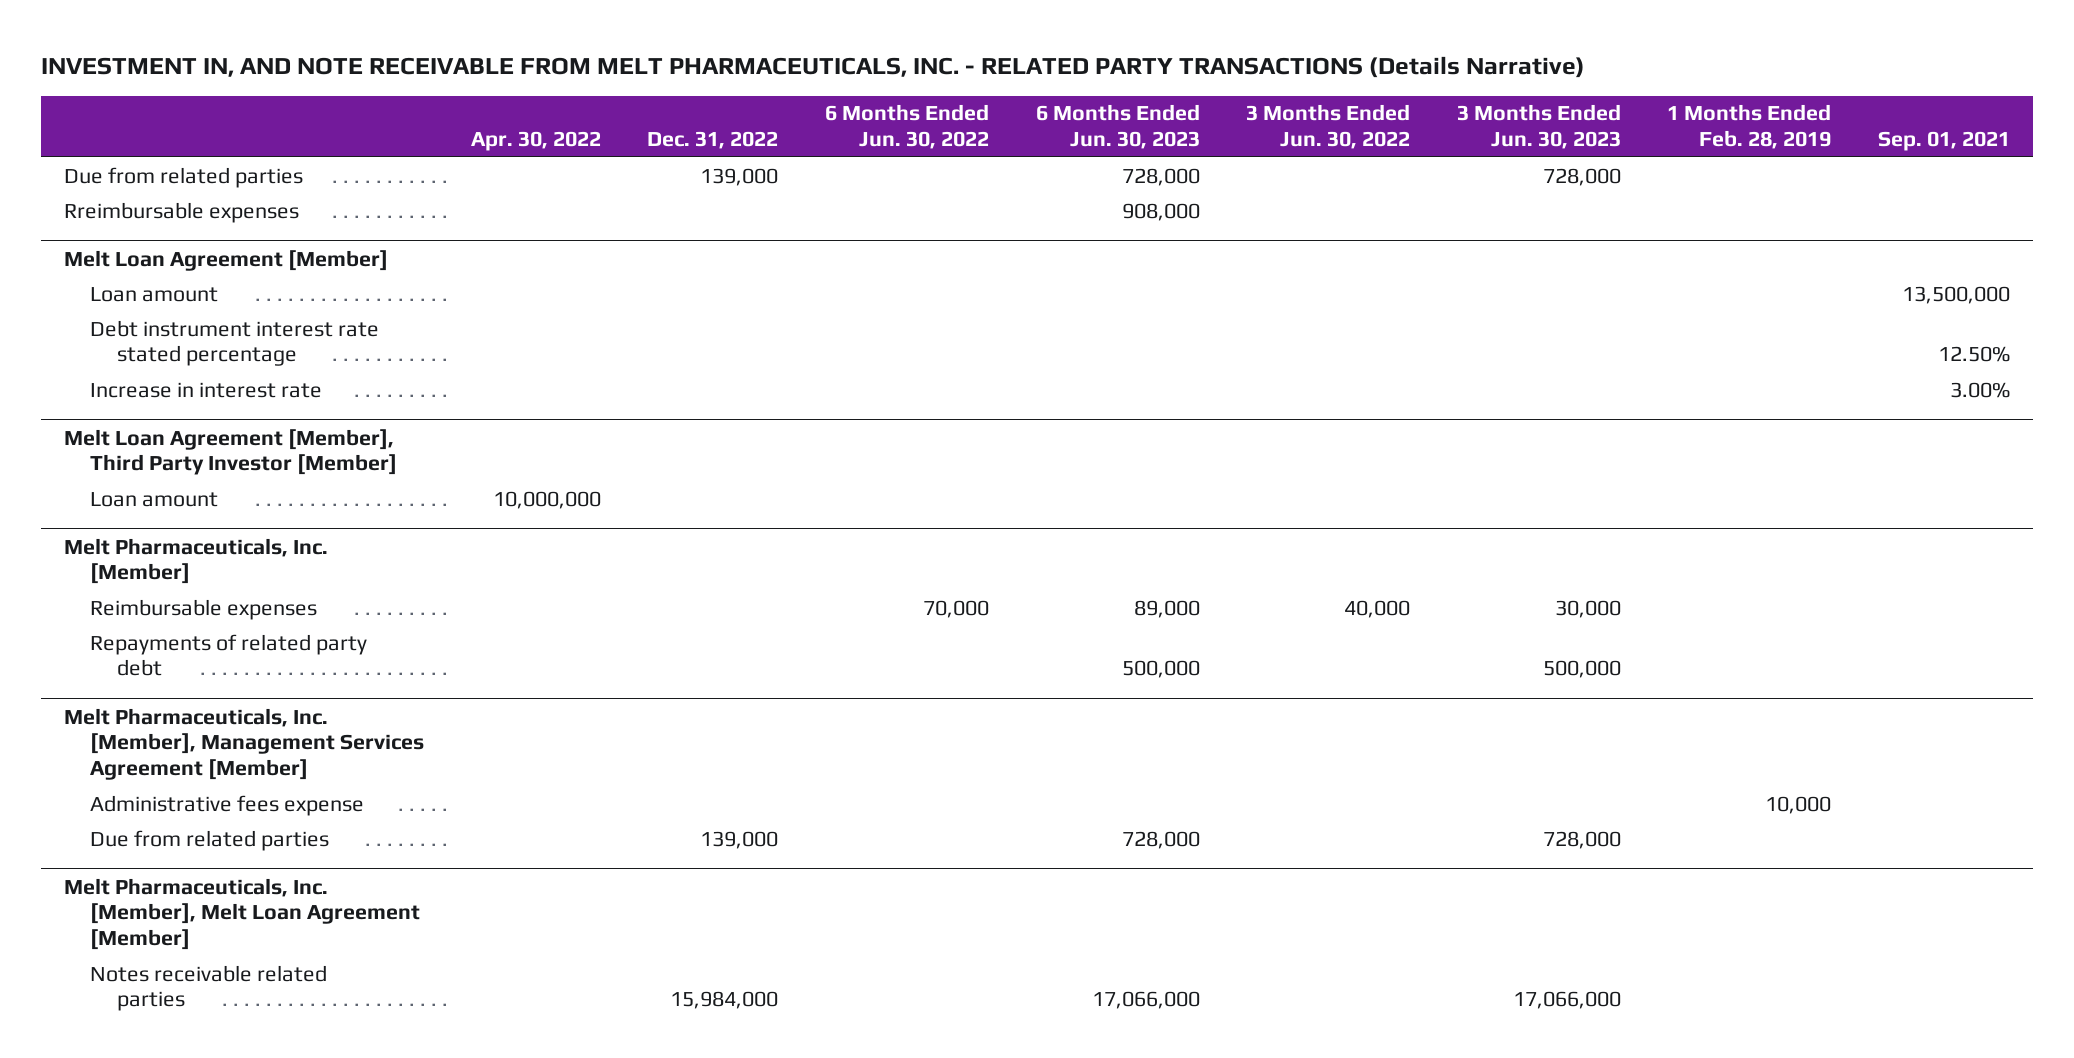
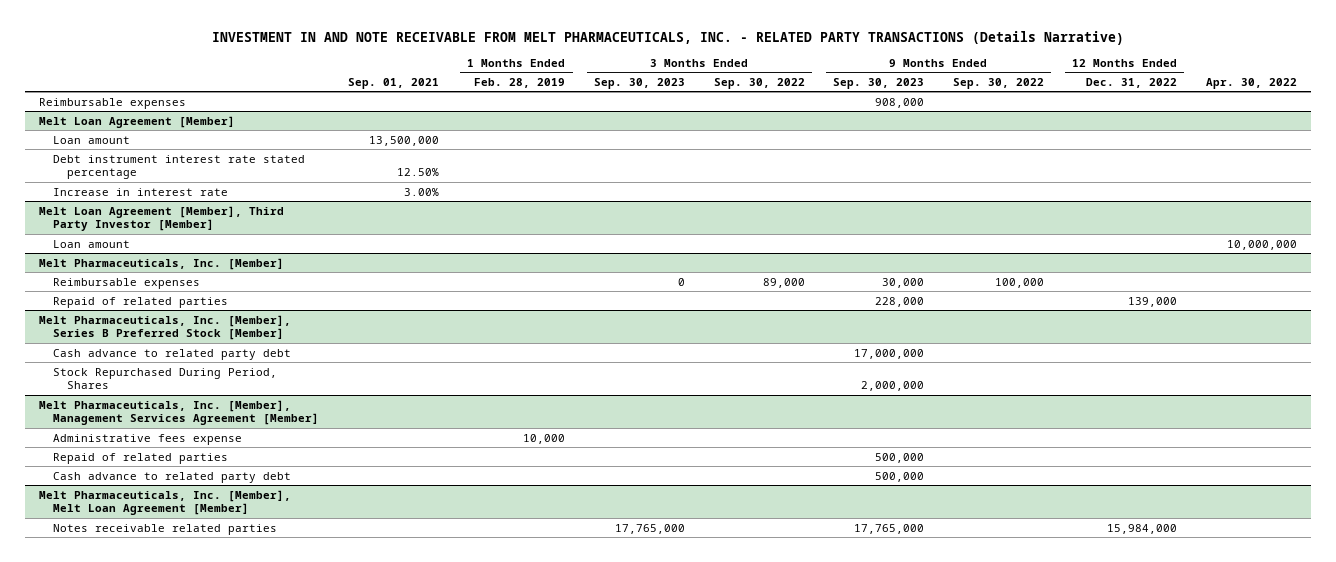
- INVESTMENT IN, AND NOTE RECEIVABLE FROM MELT PHARMACEUTICALS, INC. - RELATED PARTY TRANSACTIONS (Details Narrative)
+ INVESTMENT IN AND NOTE RECEIVABLE FROM MELT PHARMACEUTICALS, INC. - RELATED PARTY TRANSACTIONS (Details Narrative)
- | Apr. 30, 2022 | Dec. 31, 2022 | 6 Months Ended Jun. 30, 2022 | 6 Months Ended Jun. 30, 2023 | 3 Months Ended Jun. 30, 2022 | 3 Months Ended Jun. 30, 2023 | 1 Months Ended Feb. 28, 2019 | Sep. 01, 2021
+ | Sep. 01, 2021 | 1 Months Ended Feb. 28, 2019 | 3 Months Ended Sep. 30, 2023 | 3 Months Ended Sep. 30, 2022 | 9 Months Ended Sep. 30, 2023 | 9 Months Ended Sep. 30, 2022 | 12 Months Ended Dec. 31, 2022 | Apr. 30, 2022
- Due from related parties | | 139,000 | | 728,000 | | 728,000 | |
- Rreimbursable expenses | | | | 908,000 | | | |
+ Reimbursable expenses | | | | | 908,000 | | |
@ Melt Pharmaceuticals, Inc. [Member]
- Repayments of related party debt | | | | 500,000 | | 500,000 | |
+ Repaid of related parties | | | | | 228,000 | | 139,000 |
+ Melt Pharmaceuticals, Inc. [Member], Series B Preferred Stock [Member]
+ Cash advance to related party debt | | | | | 17,000,000 | | |
+ Stock Repurchased During Period, Shares | | | | | 2,000,000 | | |
@ Melt Pharmaceuticals, Inc. [Member], Management Services Agreement [Member]
- Due from related parties | | 139,000 | | 728,000 | | 728,000 | |
+ Repaid of related parties | | | | | 500,000 | | |
+ Cash advance to related party debt | | | | | 500,000 | | |

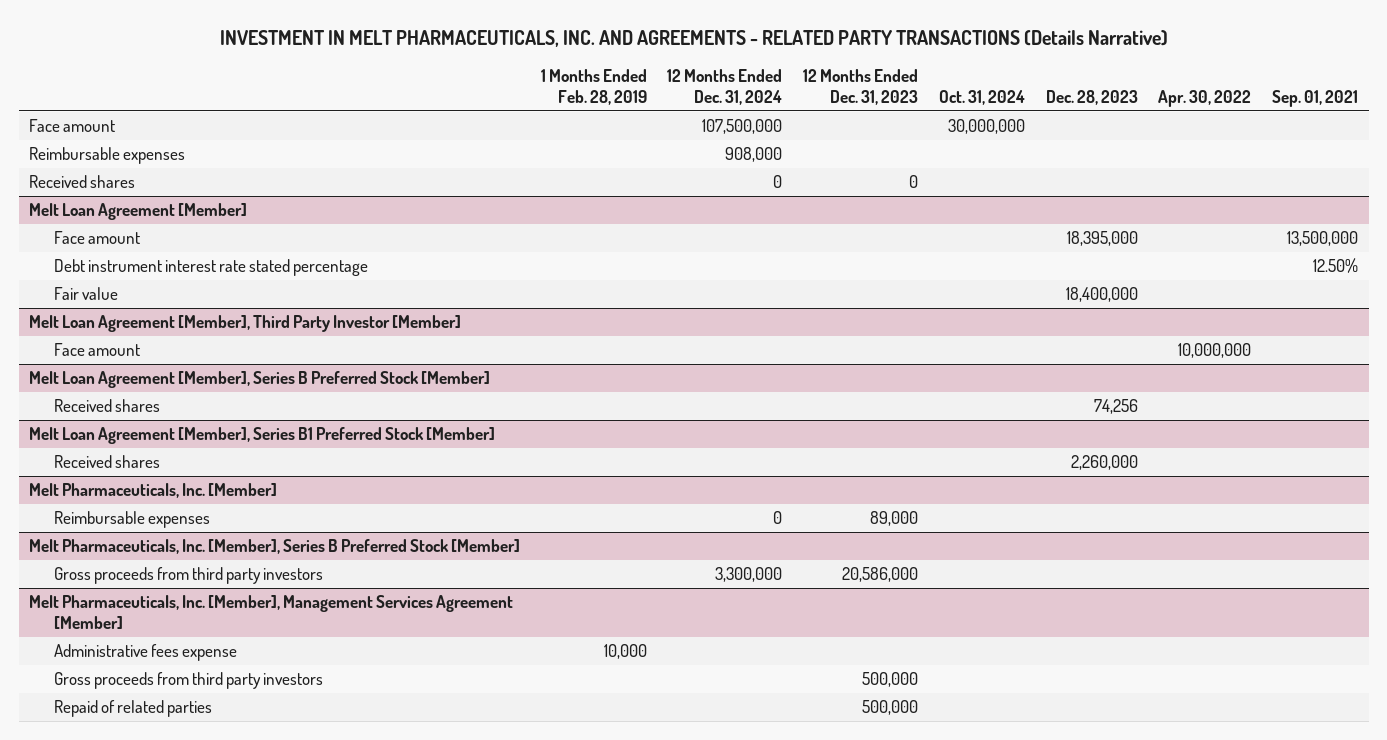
- INVESTMENT IN AND NOTE RECEIVABLE FROM MELT PHARMACEUTICALS, INC. - RELATED PARTY TRANSACTIONS (Details Narrative)
+ INVESTMENT IN MELT PHARMACEUTICALS, INC. AND AGREEMENTS - RELATED PARTY TRANSACTIONS (Details Narrative)
- | Sep. 01, 2021 | 1 Months Ended Feb. 28, 2019 | 3 Months Ended Sep. 30, 2023 | 3 Months Ended Sep. 30, 2022 | 9 Months Ended Sep. 30, 2023 | 9 Months Ended Sep. 30, 2022 | 12 Months Ended Dec. 31, 2022 | Apr. 30, 2022
+ | 1 Months Ended Feb. 28, 2019 | 12 Months Ended Dec. 31, 2024 | 12 Months Ended Dec. 31, 2023 | Oct. 31, 2024 | Dec. 28, 2023 | Apr. 30, 2022 | Sep. 01, 2021
+ Face amount | | 107,500,000 | | 30,000,000 | | |
+ Received shares | | 0 | 0 | | | |
@ Melt Loan Agreement [Member]
- Loan amount | 13,500,000 | | | | | | |
+ Face amount | | | | | 18,395,000 | | 13,500,000
- Increase in interest rate | 3.00% | | | | | | |
+ Fair value | | | | | 18,400,000 | |
@ Melt Loan Agreement [Member], Third Party Investor [Member]
- Loan amount | | | | | | | | 10,000,000
+ Face amount | | | | | | 10,000,000 |
+ Melt Loan Agreement [Member], Series B Preferred Stock [Member]
+ Received shares | | | | | 74,256 | |
+ Melt Loan Agreement [Member], Series B1 Preferred Stock [Member]
+ Received shares | | | | | 2,260,000 | |
@ Melt Pharmaceuticals, Inc. [Member]
- Repaid of related parties | | | | | 228,000 | | 139,000 |
@ Melt Pharmaceuticals, Inc. [Member], Series B Preferred Stock [Member]
- Cash advance to related party debt | | | | | 17,000,000 | | |
- Stock Repurchased During Period, Shares | | | | | 2,000,000 | | |
+ Gross proceeds from third party investors | | 3,300,000 | 20,586,000 | | | |
@ Melt Pharmaceuticals, Inc. [Member], Management Services Agreement [Member]
+ Gross proceeds from third party investors | | | 500,000 | | | |
- Cash advance to related party debt | | | | | 500,000 | | |
- Melt Pharmaceuticals, Inc. [Member], Melt Loan Agreement [Member]
- Notes receivable related parties | | | 17,765,000 | | 17,765,000 | | 15,984,000 |

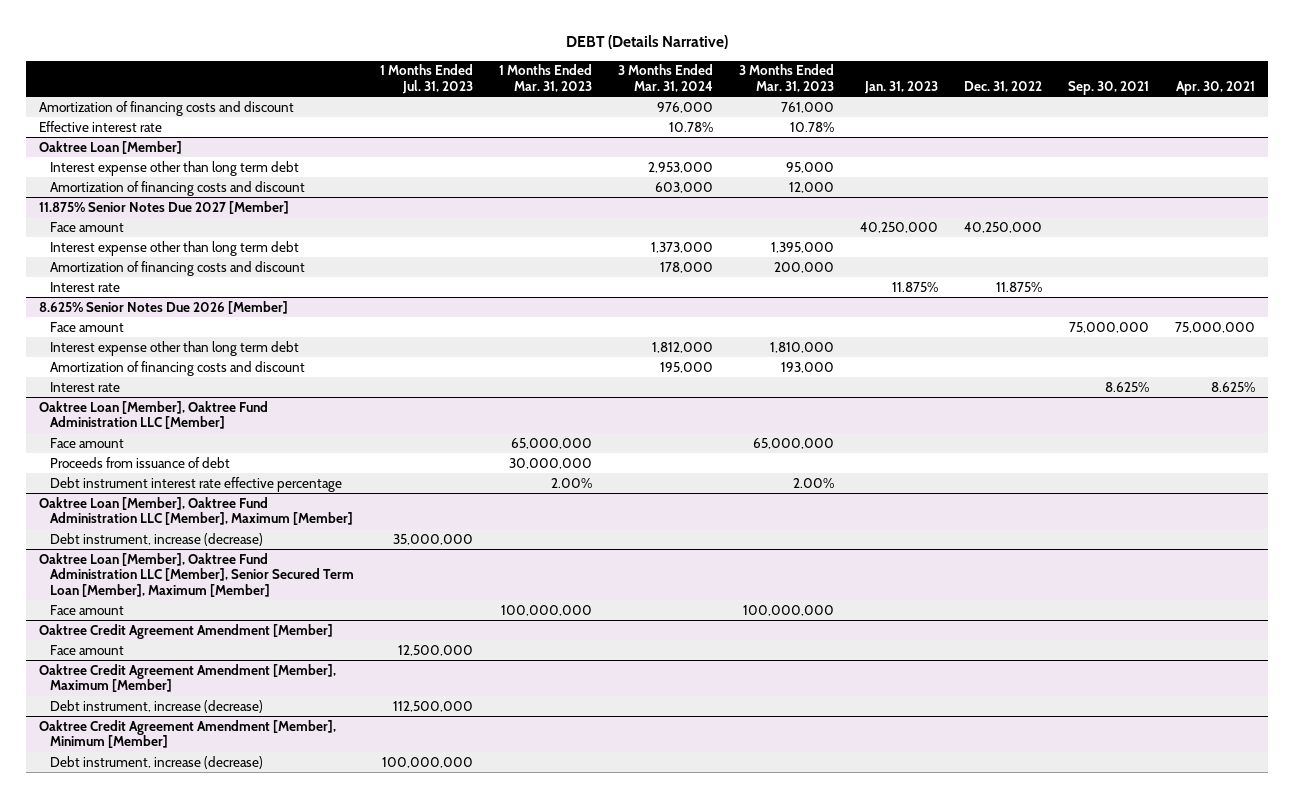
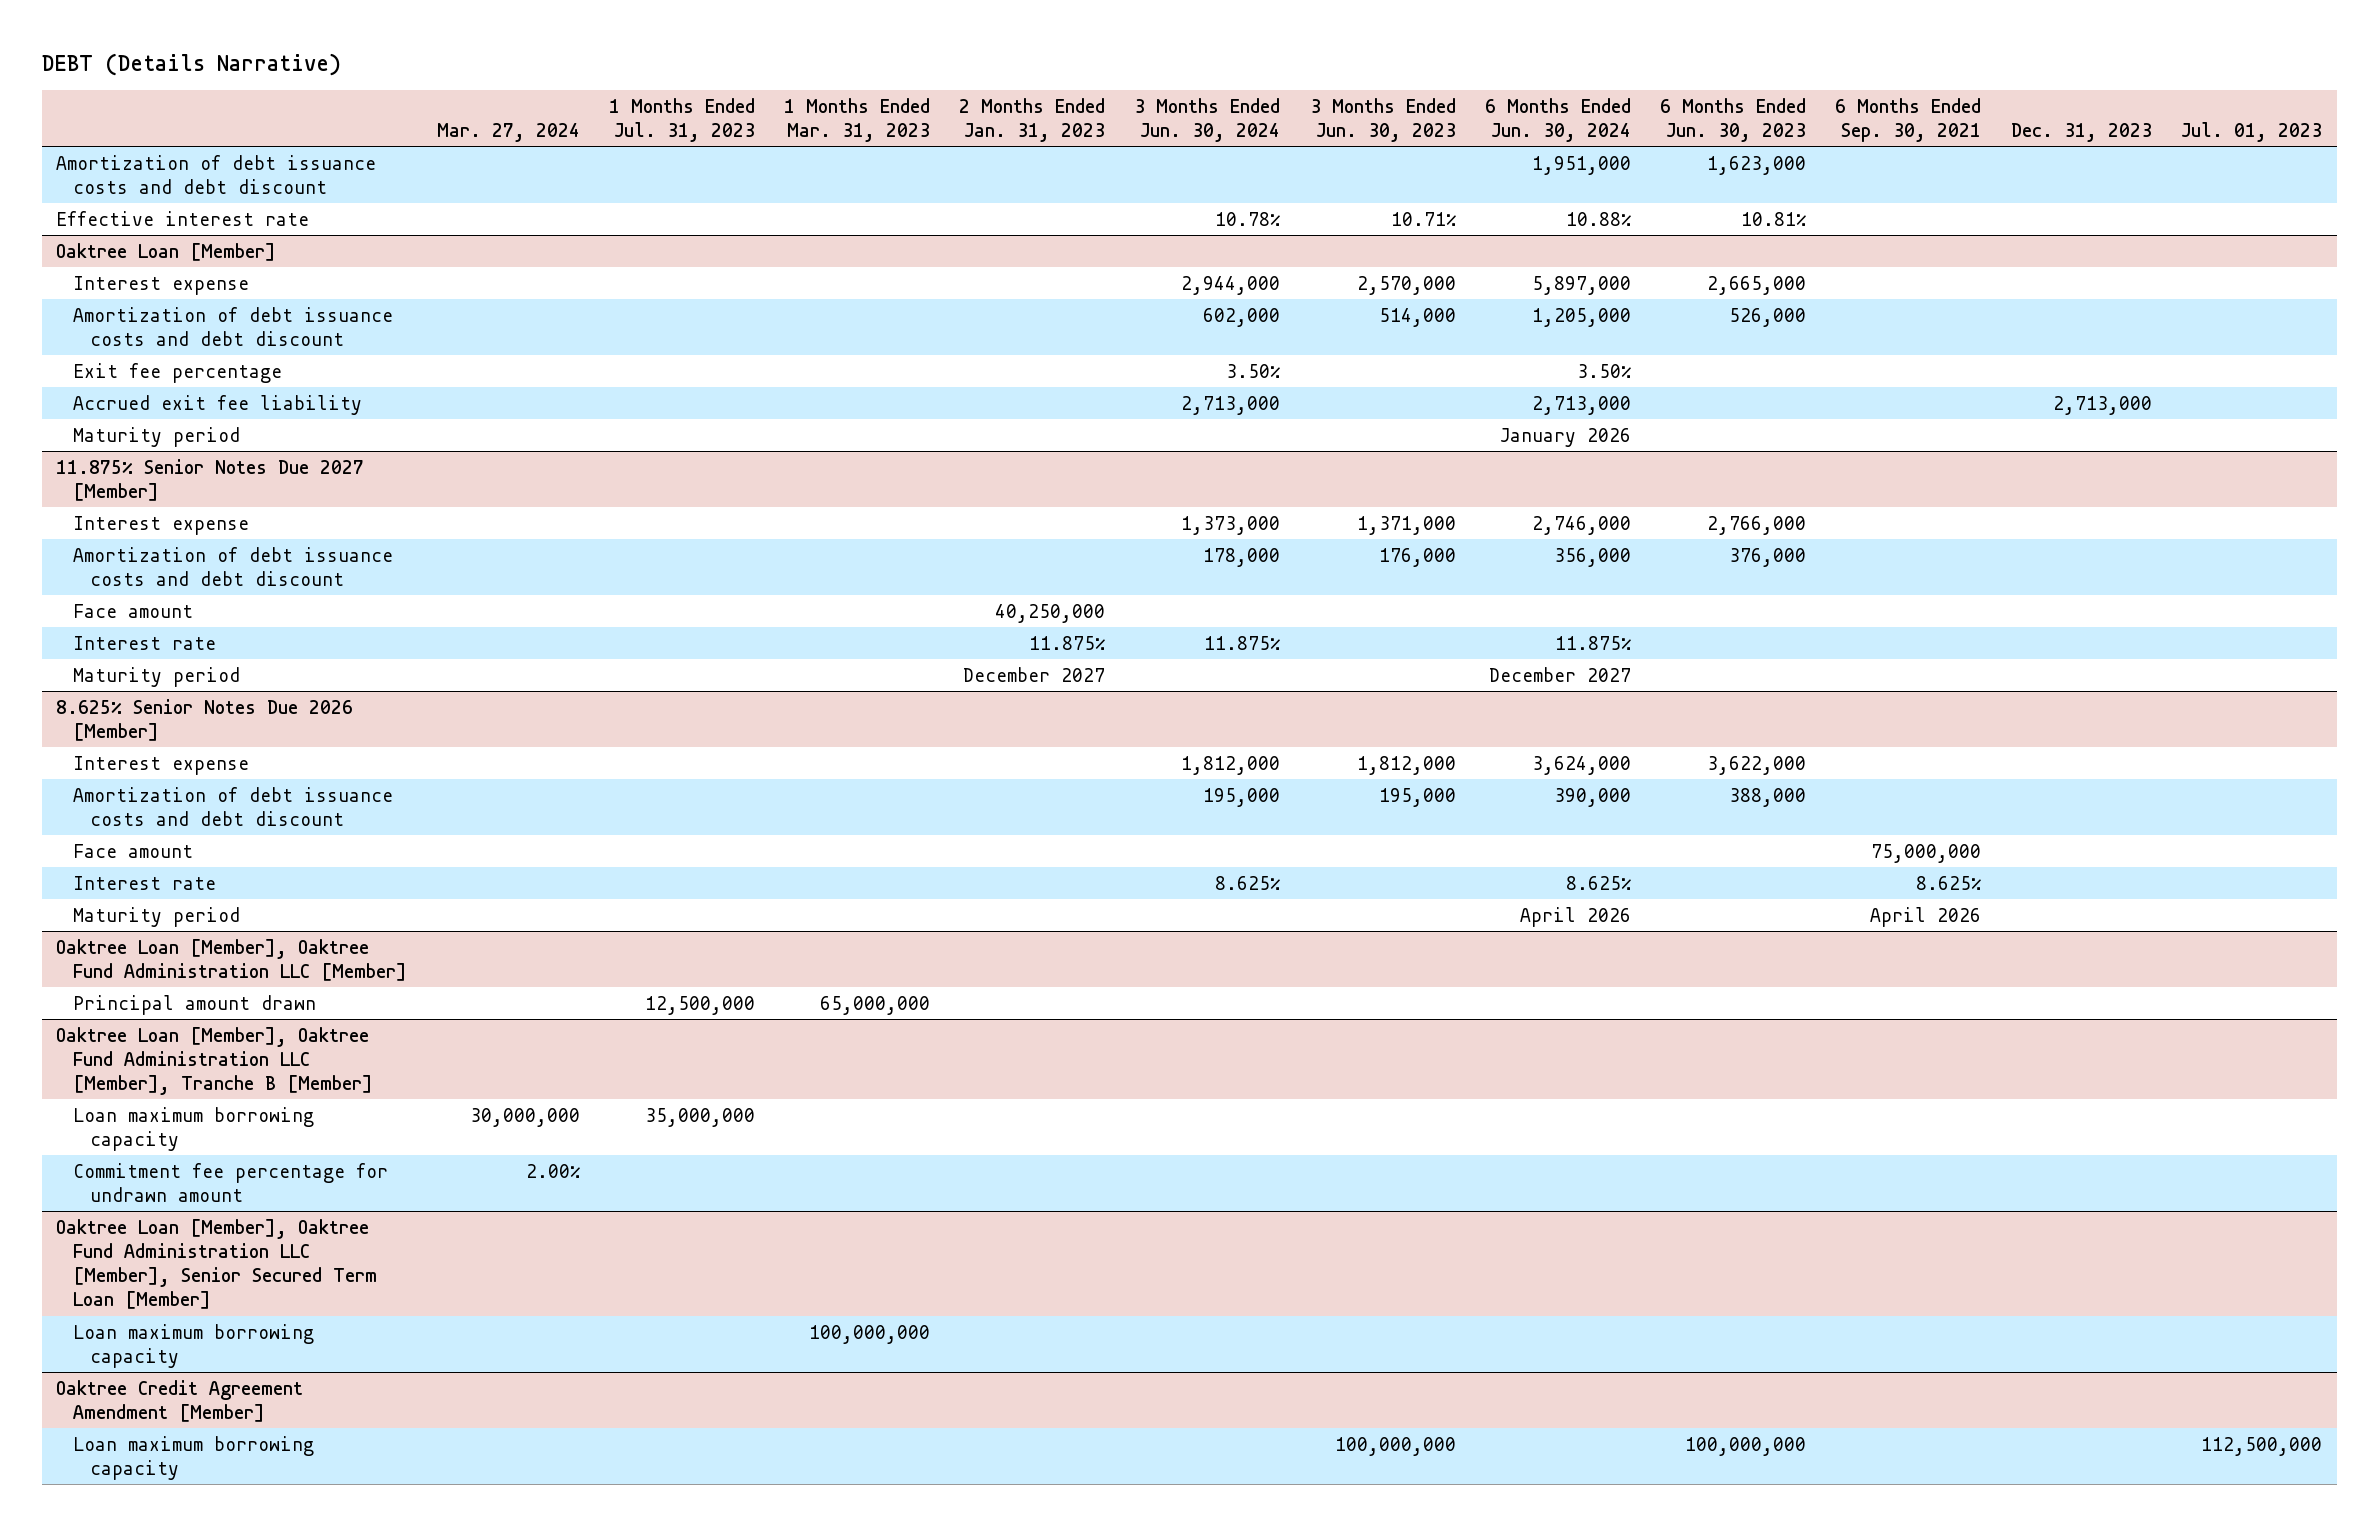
- | 1 Months Ended Jul. 31, 2023 | 1 Months Ended Mar. 31, 2023 | 3 Months Ended Mar. 31, 2024 | 3 Months Ended Mar. 31, 2023 | Jan. 31, 2023 | Dec. 31, 2022 | Sep. 30, 2021 | Apr. 30, 2021
+ | Mar. 27, 2024 | 1 Months Ended Jul. 31, 2023 | 1 Months Ended Mar. 31, 2023 | 2 Months Ended Jan. 31, 2023 | 3 Months Ended Jun. 30, 2024 | 3 Months Ended Jun. 30, 2023 | 6 Months Ended Jun. 30, 2024 | 6 Months Ended Jun. 30, 2023 | 6 Months Ended Sep. 30, 2021 | Dec. 31, 2023 | Jul. 01, 2023
- Amortization of financing costs and discount | | | 976,000 | 761,000 | | | |
+ Amortization of debt issuance costs and debt discount | | | | | | | 1,951,000 | 1,623,000 | | |
@ Oaktree Loan [Member]
- Interest expense other than long term debt | | | 2,953,000 | 95,000 | | | |
- Amortization of financing costs and discount | | | 603,000 | 12,000 | | | |
+ Interest expense | | | | | 2,944,000 | 2,570,000 | 5,897,000 | 2,665,000 | | |
+ Amortization of debt issuance costs and debt discount | | | | | 602,000 | 514,000 | 1,205,000 | 526,000 | | |
+ Exit fee percentage | | | | | 3.50% | | 3.50% | | | |
+ Accrued exit fee liability | | | | | 2,713,000 | | 2,713,000 | | | 2,713,000 |
+ Maturity period | | | | | | | January 2026 | | | |
@ 11.875% Senior Notes Due 2027 [Member]
+ Interest expense | | | | | 1,373,000 | 1,371,000 | 2,746,000 | 2,766,000 | | |
+ Amortization of debt issuance costs and debt discount | | | | | 178,000 | 176,000 | 356,000 | 376,000 | | |
- Interest expense other than long term debt | | | 1,373,000 | 1,395,000 | | | |
- Amortization of financing costs and discount | | | 178,000 | 200,000 | | | |
+ Maturity period | | | | December 2027 | | | December 2027 | | | |
@ 8.625% Senior Notes Due 2026 [Member]
+ Interest expense | | | | | 1,812,000 | 1,812,000 | 3,624,000 | 3,622,000 | | |
+ Amortization of debt issuance costs and debt discount | | | | | 195,000 | 195,000 | 390,000 | 388,000 | | |
- Interest expense other than long term debt | | | 1,812,000 | 1,810,000 | | | |
- Amortization of financing costs and discount | | | 195,000 | 193,000 | | | |
+ Maturity period | | | | | | | April 2026 | | April 2026 | |
@ Oaktree Loan [Member], Oaktree Fund Administration LLC [Member]
- Face amount | | 65,000,000 | | 65,000,000 | | | |
- Proceeds from issuance of debt | | 30,000,000 | | | | | |
- Debt instrument interest rate effective percentage | | 2.00% | | 2.00% | | | |
- Oaktree Loan [Member], Oaktree Fund Administration LLC [Member], Maximum [Member]
- Debt instrument, increase (decrease) | 35,000,000 | | | | | | |
- Oaktree Loan [Member], Oaktree Fund Administration LLC [Member], Senior Secured Term Loan [Member], Maximum [Member]
- Face amount | | 100,000,000 | | 100,000,000 | | | |
@ Oaktree Loan [Member], Oaktree Fund Administration LLC [Member]
+ Principal amount drawn | | 12,500,000 | 65,000,000 | | | | | | | |
+ Oaktree Loan [Member], Oaktree Fund Administration LLC [Member], Tranche B [Member]
+ Loan maximum borrowing capacity | 30,000,000 | 35,000,000 | | | | | | | | |
+ Commitment fee percentage for undrawn amount | 2.00% | | | | | | | | | |
+ Oaktree Loan [Member], Oaktree Fund Administration LLC [Member], Senior Secured Term Loan [Member]
+ Loan maximum borrowing capacity | | | 100,000,000 | | | | | | | |
@ Oaktree Credit Agreement Amendment [Member]
- Face amount | 12,500,000 | | | | | | |
- Oaktree Credit Agreement Amendment [Member], Maximum [Member]
- Debt instrument, increase (decrease) | 112,500,000 | | | | | | |
- Oaktree Credit Agreement Amendment [Member], Minimum [Member]
- Debt instrument, increase (decrease) | 100,000,000 | | | | | | |
@ Oaktree Credit Agreement Amendment [Member]
+ Loan maximum borrowing capacity | | | | | | 100,000,000 | | 100,000,000 | | | 112,500,000

